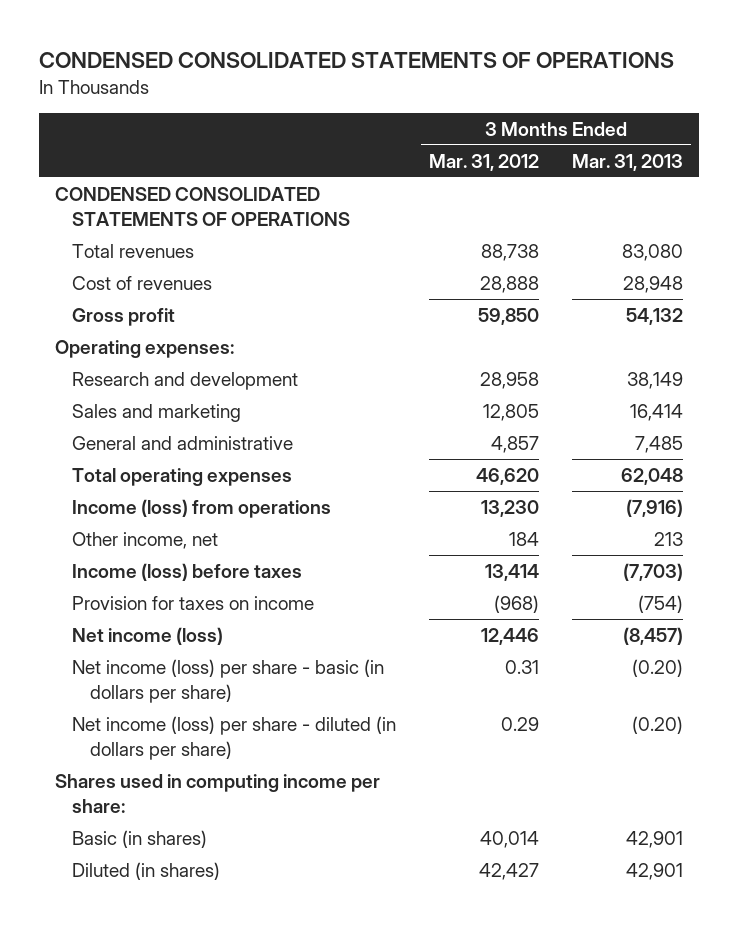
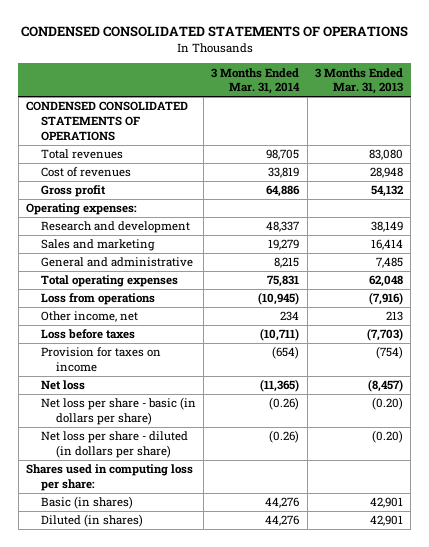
- | 3 Months Ended Mar. 31, 2012 | 3 Months Ended Mar. 31, 2013
+ | 3 Months Ended Mar. 31, 2014 | 3 Months Ended Mar. 31, 2013
- Income (loss) from operations | 13,230 | (7,916)
+ Loss from operations | (10,945) | (7,916)
- Income (loss) before taxes | 13,414 | (7,703)
+ Loss before taxes | (10,711) | (7,703)
- Net income (loss) | 12,446 | (8,457)
- Net income (loss) per share - basic (in dollars per share) | 0.31 | (0.20)
- Net income (loss) per share - diluted (in dollars per share) | 0.29 | (0.20)
- Shares used in computing income per share:
+ Net loss | (11,365) | (8,457)
+ Net loss per share - basic (in dollars per share) | (0.26) | (0.20)
+ Net loss per share - diluted (in dollars per share) | (0.26) | (0.20)
+ Shares used in computing loss per share:

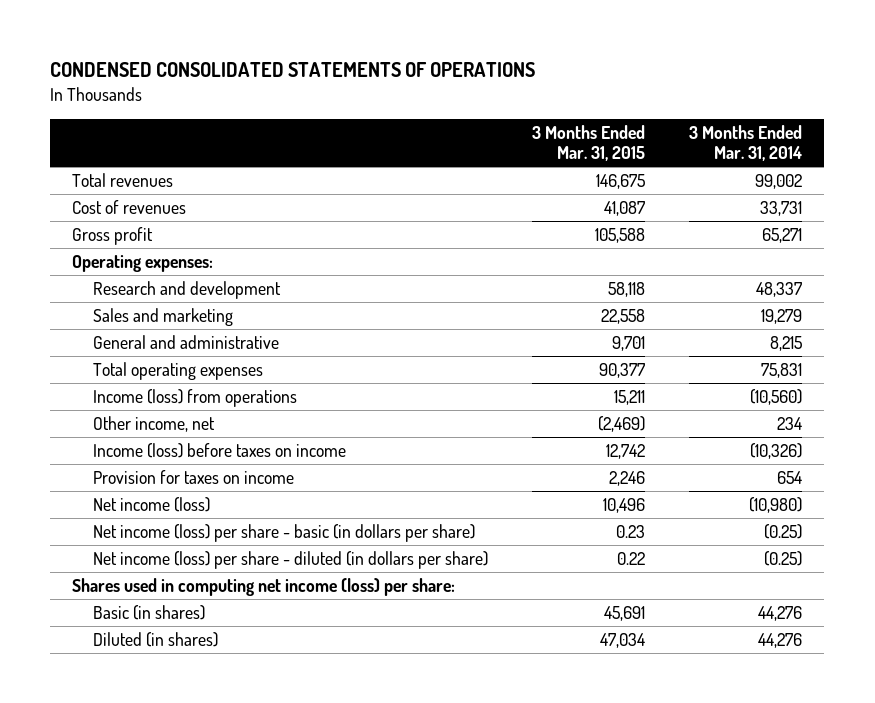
- | 3 Months Ended Mar. 31, 2014 | 3 Months Ended Mar. 31, 2013
+ | 3 Months Ended Mar. 31, 2015 | 3 Months Ended Mar. 31, 2014
- CONDENSED CONSOLIDATED STATEMENTS OF OPERATIONS
- Total revenues | 98,705 | 83,080
- Cost of revenues | 33,819 | 28,948
- Gross profit | 64,886 | 54,132
+ Total revenues | 146,675 | 99,002
+ Cost of revenues | 41,087 | 33,731
+ Gross profit | 105,588 | 65,271
- Loss from operations | (10,945) | (7,916)
+ Income (loss) from operations | 15,211 | (10,560)
- Loss before taxes | (10,711) | (7,703)
- Provision for taxes on income | (654) | (754)
- Net loss | (11,365) | (8,457)
- Net loss per share - basic (in dollars per share) | (0.26) | (0.20)
- Net loss per share - diluted (in dollars per share) | (0.26) | (0.20)
- Shares used in computing loss per share:
+ Income (loss) before taxes on income | 12,742 | (10,326)
+ Provision for taxes on income | 2,246 | 654
+ Net income (loss) | 10,496 | (10,980)
+ Net income (loss) per share - basic (in dollars per share) | 0.23 | (0.25)
+ Net income (loss) per share - diluted (in dollars per share) | 0.22 | (0.25)
+ Shares used in computing net income (loss) per share:

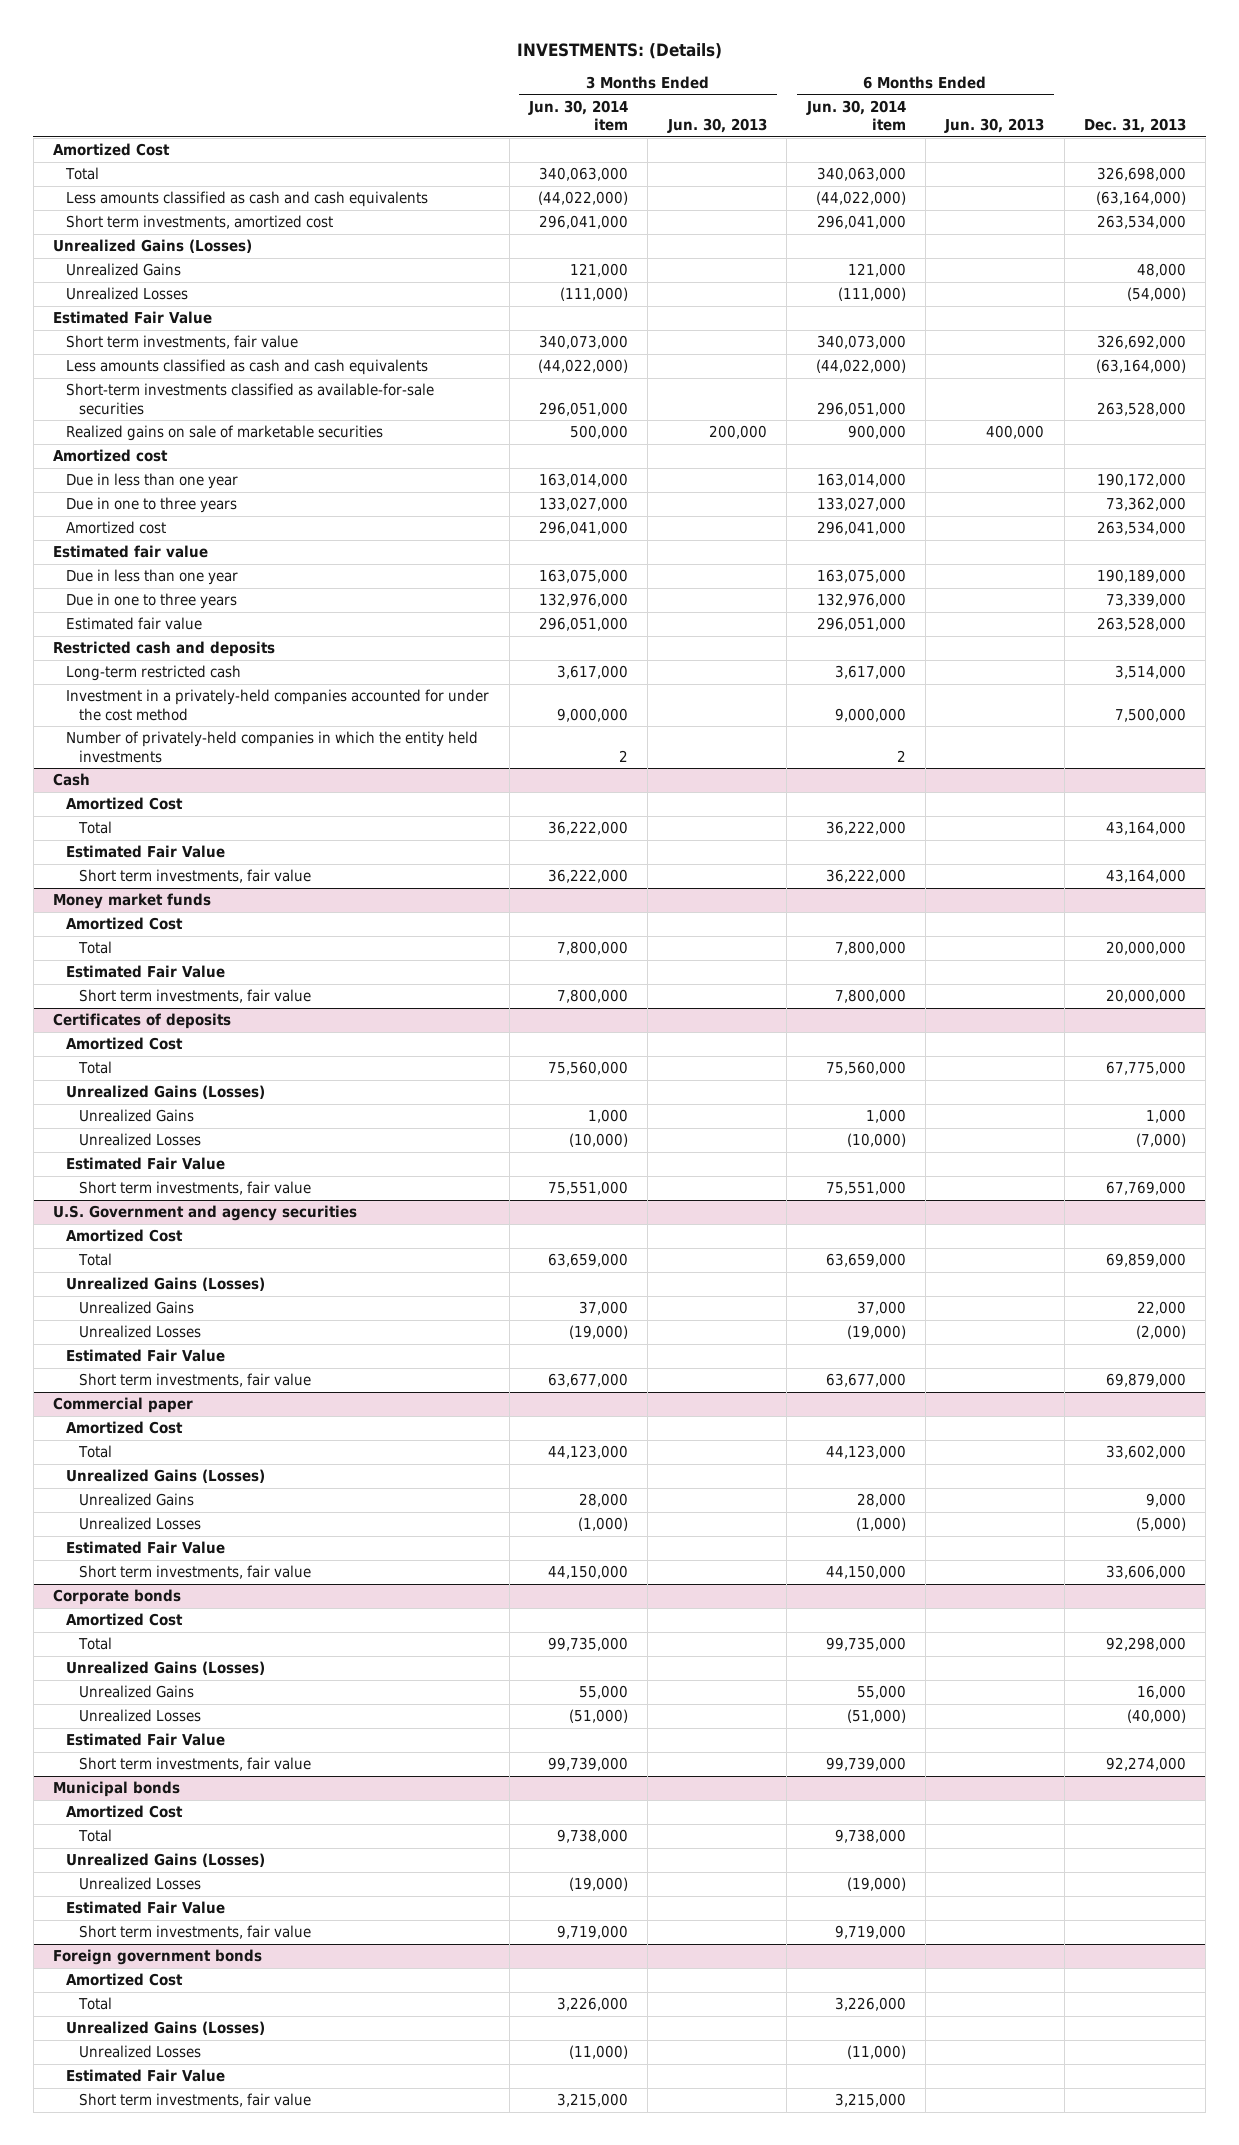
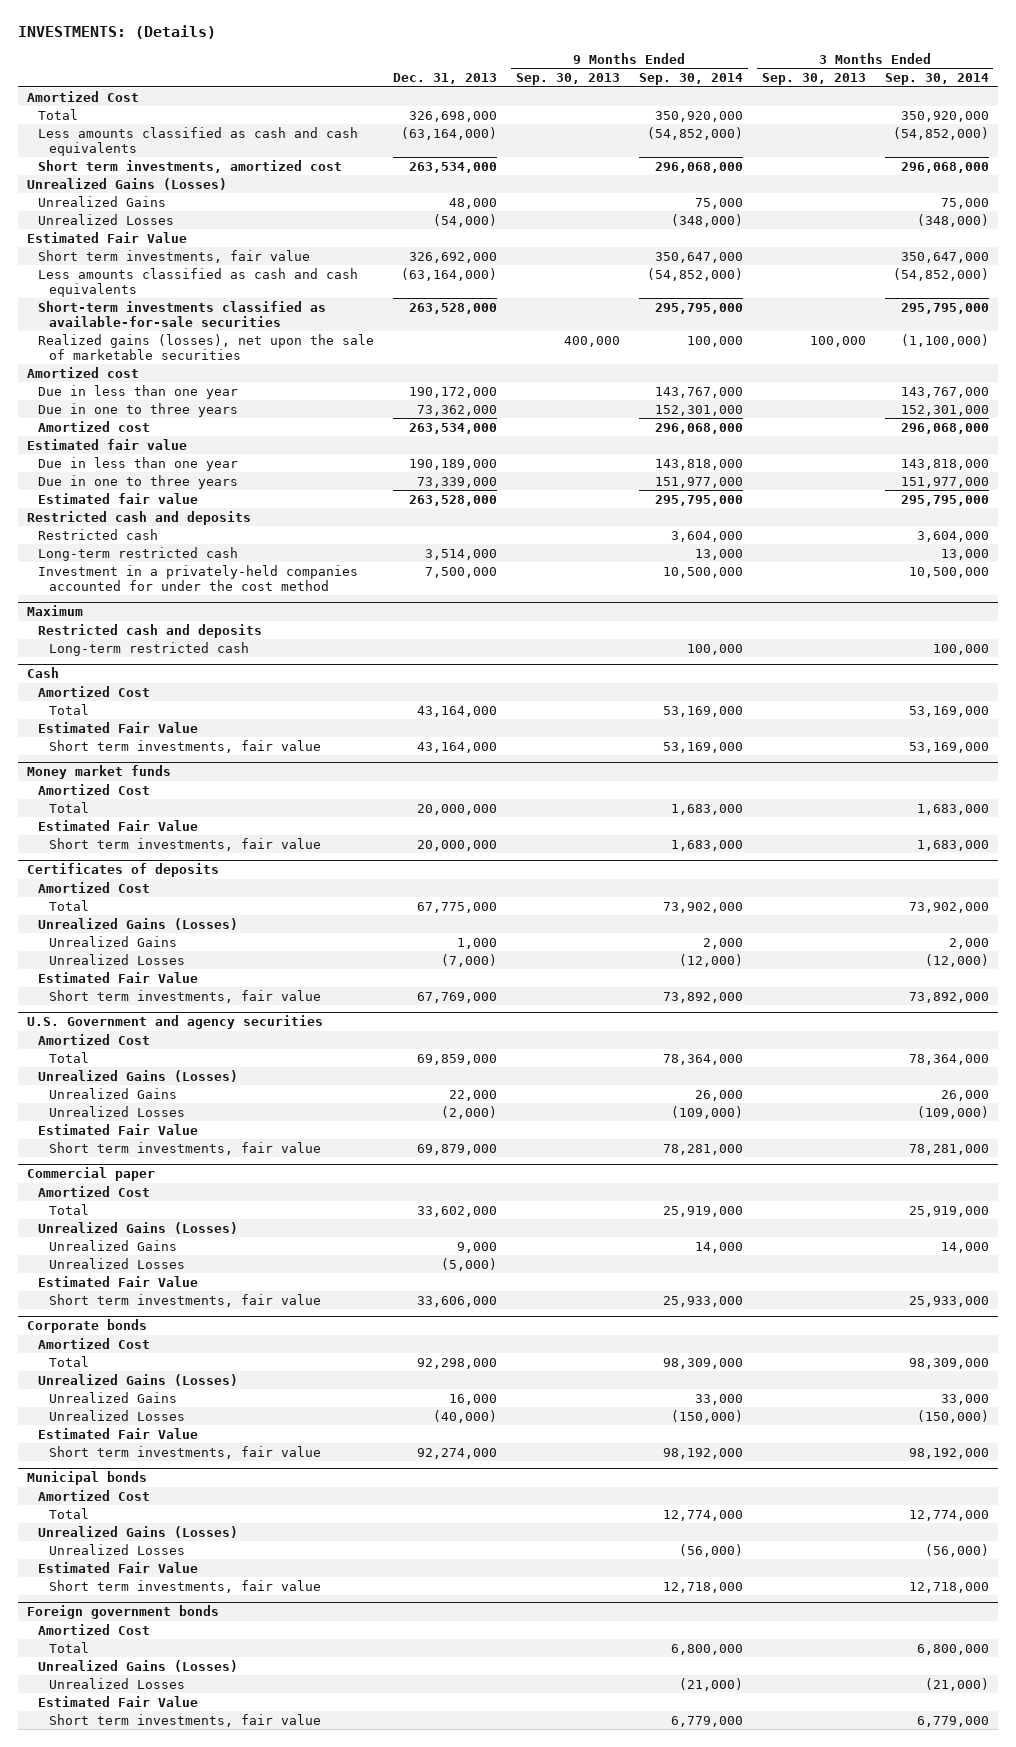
- | 3 Months Ended Jun. 30, 2014 item | 3 Months Ended Jun. 30, 2013 | 6 Months Ended Jun. 30, 2014 item | 6 Months Ended Jun. 30, 2013 | Dec. 31, 2013
+ | Dec. 31, 2013 | 9 Months Ended Sep. 30, 2013 | 9 Months Ended Sep. 30, 2014 | 3 Months Ended Sep. 30, 2013 | 3 Months Ended Sep. 30, 2014
- Realized gains on sale of marketable securities | 500,000 | 200,000 | 900,000 | 400,000 |
+ Realized gains (losses), net upon the sale of marketable securities | | 400,000 | 100,000 | 100,000 | (1,100,000)
+ Restricted cash | | | 3,604,000 | | 3,604,000
- Number of privately-held companies in which the entity held investments | 2 | | 2 | |
+ Maximum
+ Restricted cash and deposits
+ Long-term restricted cash | | | 100,000 | | 100,000

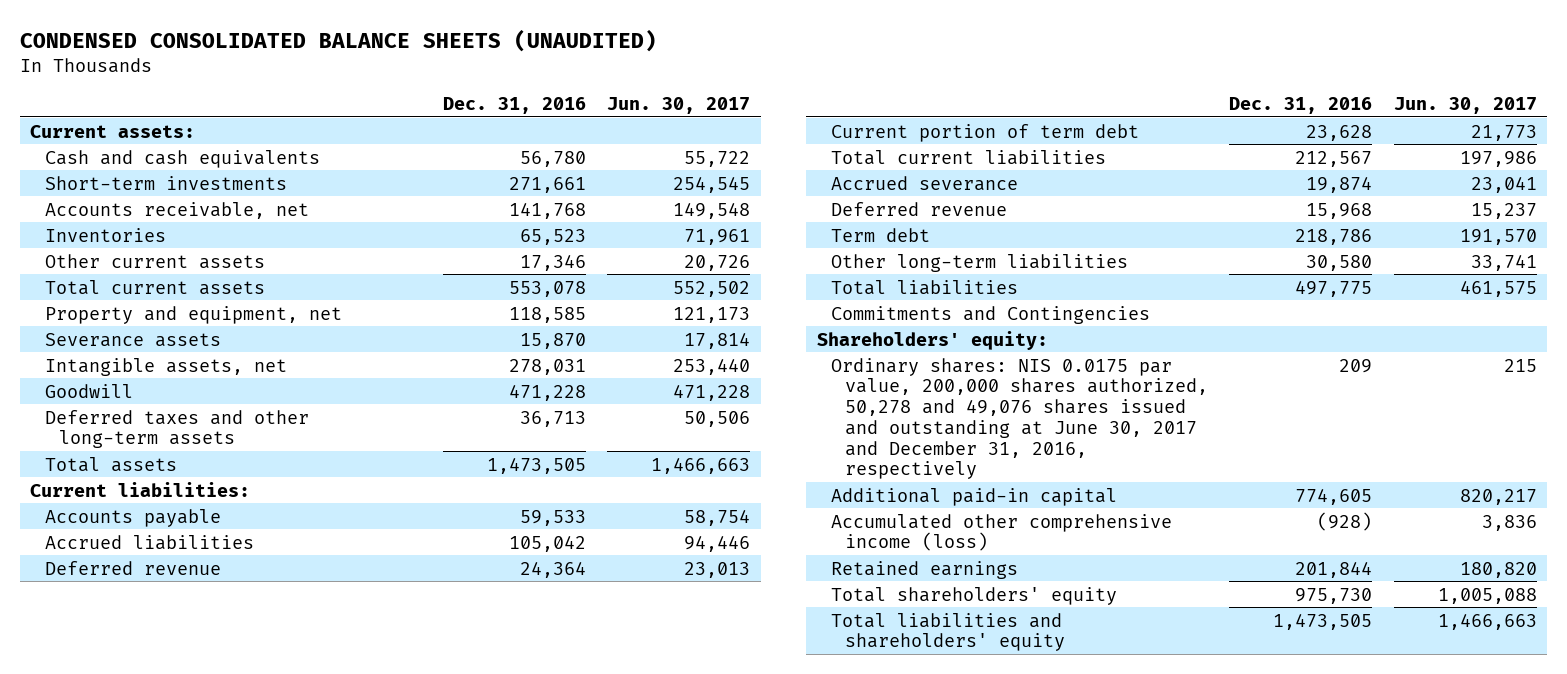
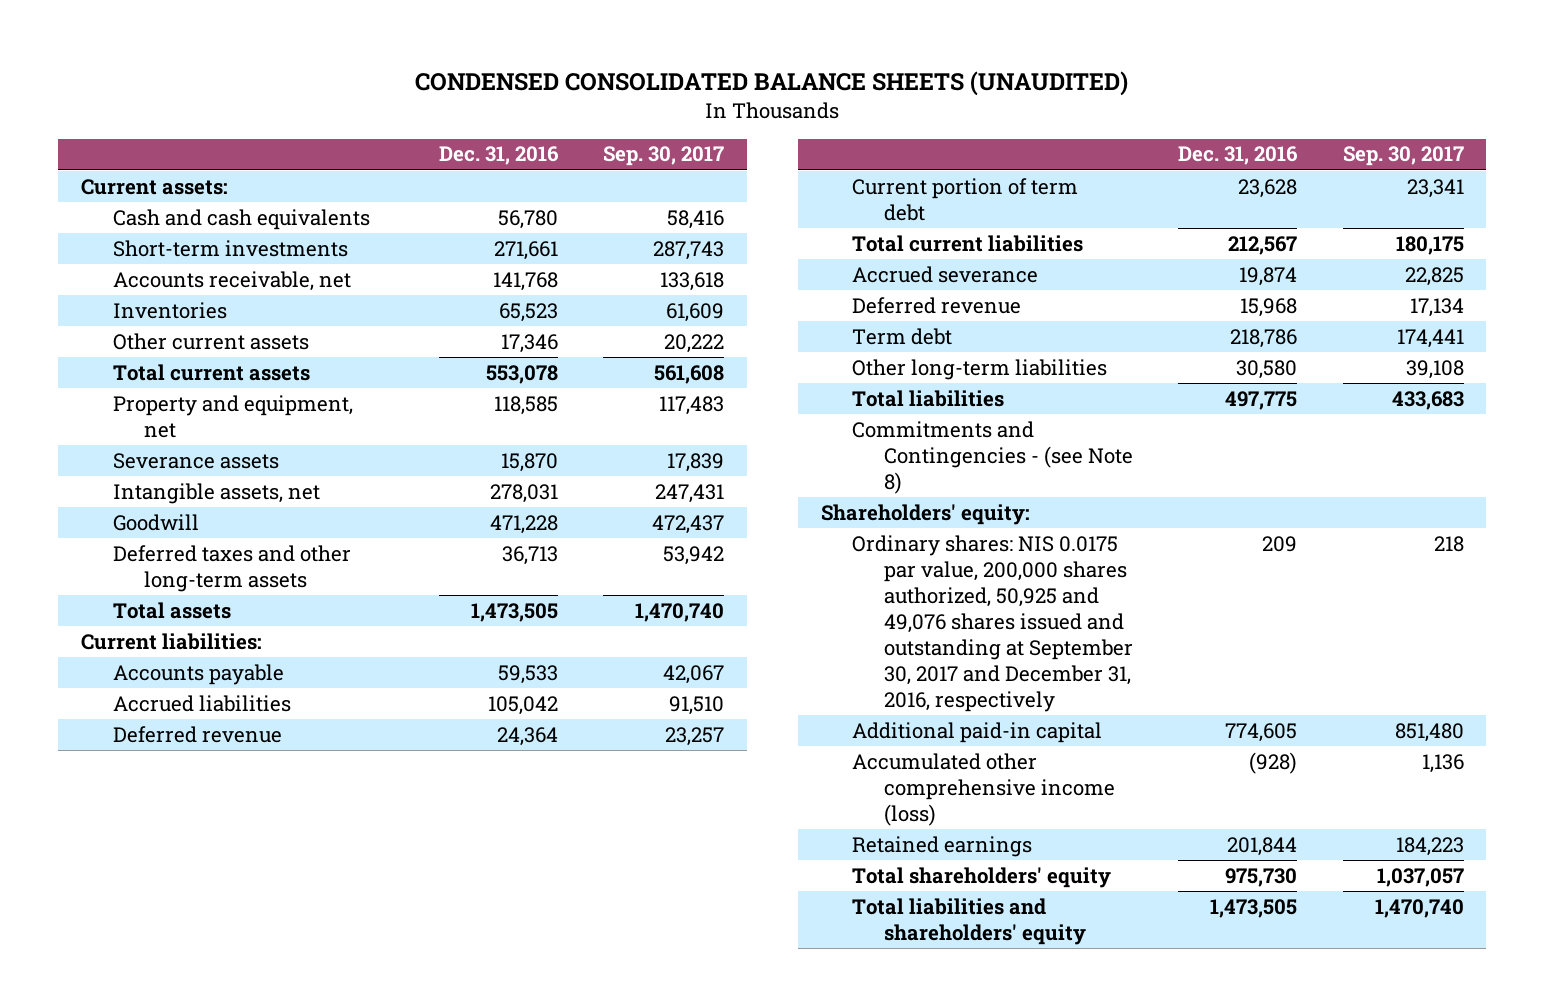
- | Dec. 31, 2016 | Jun. 30, 2017
+ | Dec. 31, 2016 | Sep. 30, 2017
- Commitments and Contingencies
+ Commitments and Contingencies - (see Note 8)
- Ordinary shares: NIS 0.0175 par value, 200,000 shares authorized, 50,278 and 49,076 shares issued and outstanding at June 30, 2017 and December 31, 2016, respectively | 209 | 215
+ Ordinary shares: NIS 0.0175 par value, 200,000 shares authorized, 50,925 and 49,076 shares issued and outstanding at September 30, 2017 and December 31, 2016, respectively | 209 | 218

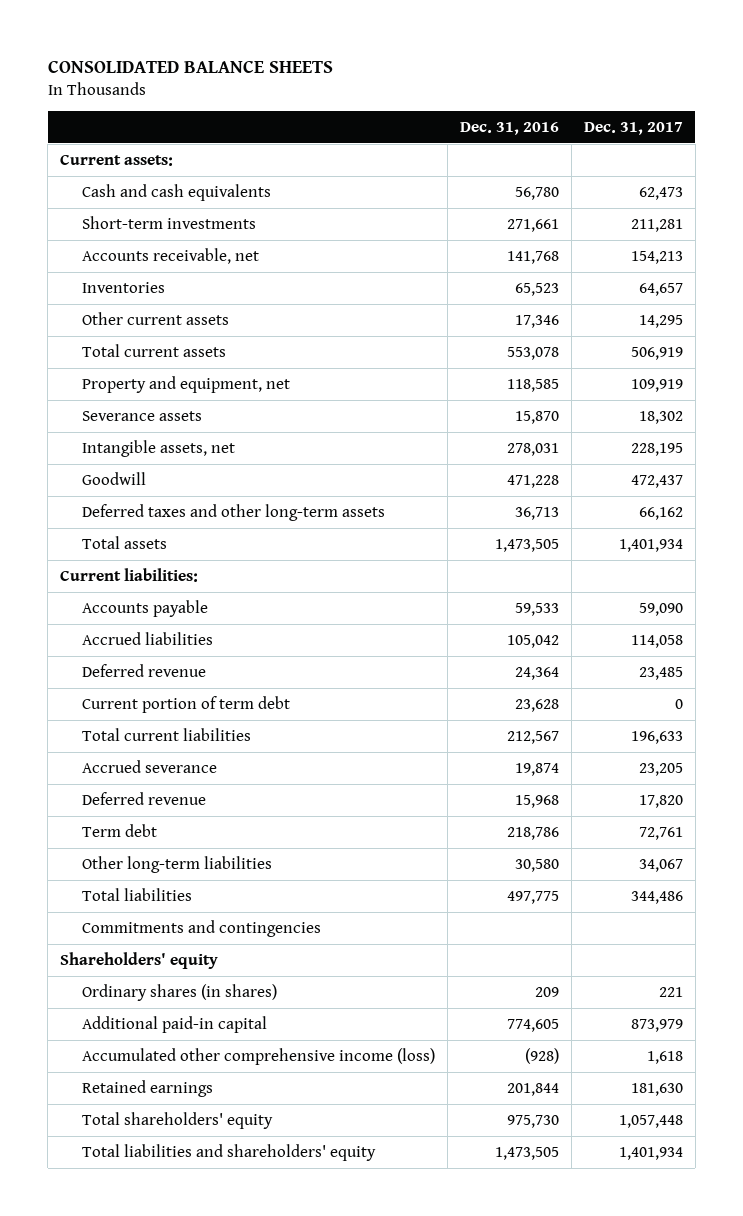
- CONDENSED CONSOLIDATED BALANCE SHEETS (UNAUDITED)
+ CONSOLIDATED BALANCE SHEETS
- | Dec. 31, 2016 | Sep. 30, 2017
+ | Dec. 31, 2016 | Dec. 31, 2017
- Commitments and Contingencies - (see Note 8)
- Shareholders' equity:
- Ordinary shares: NIS 0.0175 par value, 200,000 shares authorized, 50,925 and 49,076 shares issued and outstanding at September 30, 2017 and December 31, 2016, respectively | 209 | 218
+ Commitments and contingencies
+ Shareholders' equity
+ Ordinary shares (in shares) | 209 | 221

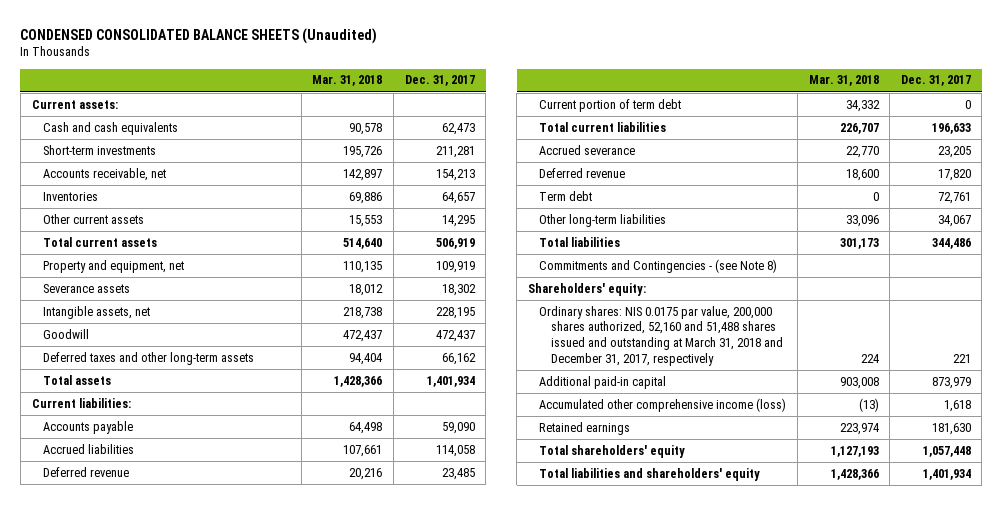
- CONSOLIDATED BALANCE SHEETS
+ CONDENSED CONSOLIDATED BALANCE SHEETS (Unaudited)
- | Dec. 31, 2016 | Dec. 31, 2017
+ | Mar. 31, 2018 | Dec. 31, 2017
- Commitments and contingencies
- Shareholders' equity
- Ordinary shares (in shares) | 209 | 221
+ Commitments and Contingencies - (see Note 8)
+ Shareholders' equity:
+ Ordinary shares: NIS 0.0175 par value, 200,000 shares authorized, 52,160 and 51,488 shares issued and outstanding at March 31, 2018 and December 31, 2017, respectively | 224 | 221

